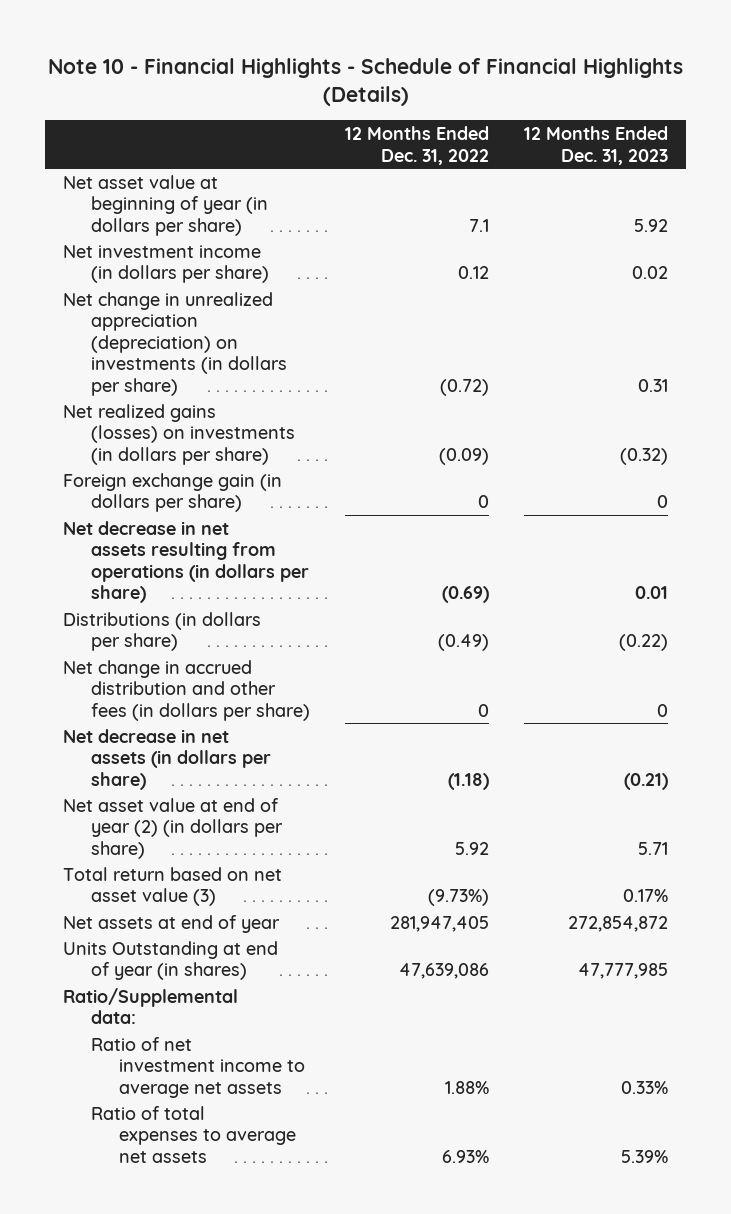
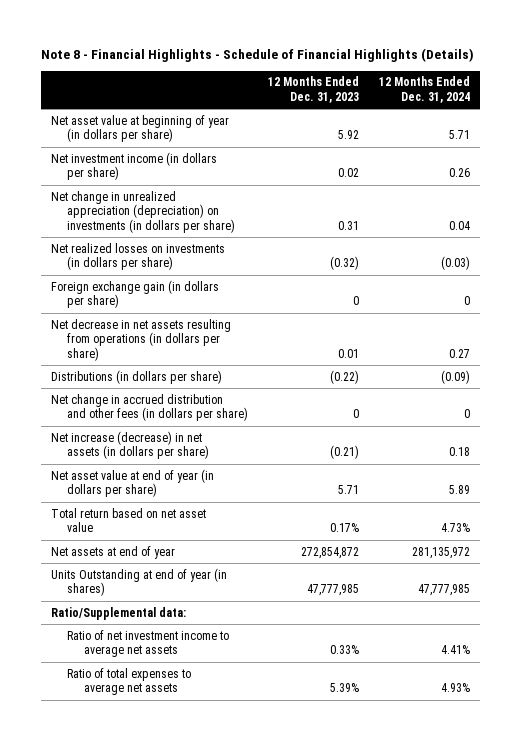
- Note 10 - Financial Highlights - Schedule of Financial Highlights (Details)
+ Note 8 - Financial Highlights - Schedule of Financial Highlights (Details)
- | 12 Months Ended Dec. 31, 2022 | 12 Months Ended Dec. 31, 2023
+ | 12 Months Ended Dec. 31, 2023 | 12 Months Ended Dec. 31, 2024
- Net realized gains (losses) on investments (in dollars per share) | (0.09) | (0.32)
+ Net realized losses on investments (in dollars per share) | (0.32) | (0.03)
- Net decrease in net assets (in dollars per share) | (1.18) | (0.21)
- Net asset value at end of year (2) (in dollars per share) | 5.92 | 5.71
- Total return based on net asset value (3) | (9.73%) | 0.17%
+ Net increase (decrease) in net assets (in dollars per share) | (0.21) | 0.18
+ Net asset value at end of year (in dollars per share) | 5.71 | 5.89
+ Total return based on net asset value | 0.17% | 4.73%

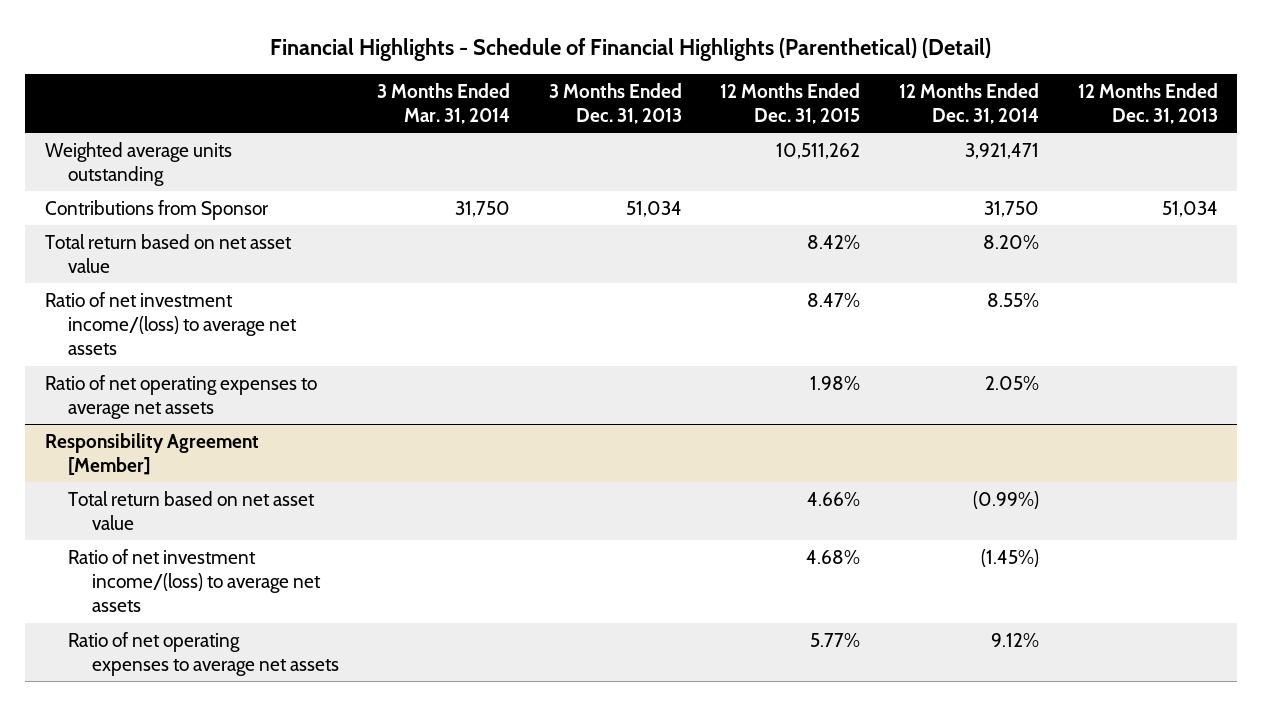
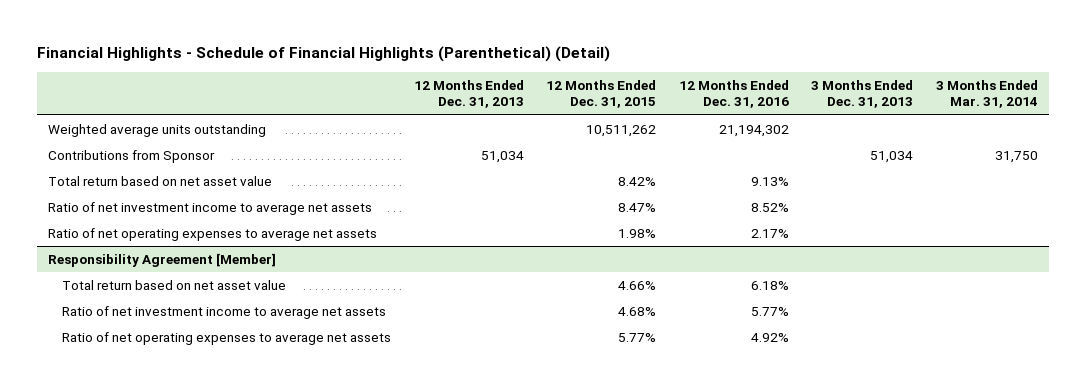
- | 3 Months Ended Mar. 31, 2014 | 3 Months Ended Dec. 31, 2013 | 12 Months Ended Dec. 31, 2015 | 12 Months Ended Dec. 31, 2014 | 12 Months Ended Dec. 31, 2013
+ | 12 Months Ended Dec. 31, 2013 | 12 Months Ended Dec. 31, 2015 | 12 Months Ended Dec. 31, 2016 | 3 Months Ended Dec. 31, 2013 | 3 Months Ended Mar. 31, 2014
- Ratio of net investment income/(loss) to average net assets | | | 8.47% | 8.55% |
+ Ratio of net investment income to average net assets | | 8.47% | 8.52% | |
@ Responsibility Agreement [Member]
- Ratio of net investment income/(loss) to average net assets | | | 4.68% | (1.45%) |
+ Ratio of net investment income to average net assets | | 4.68% | 5.77% | |

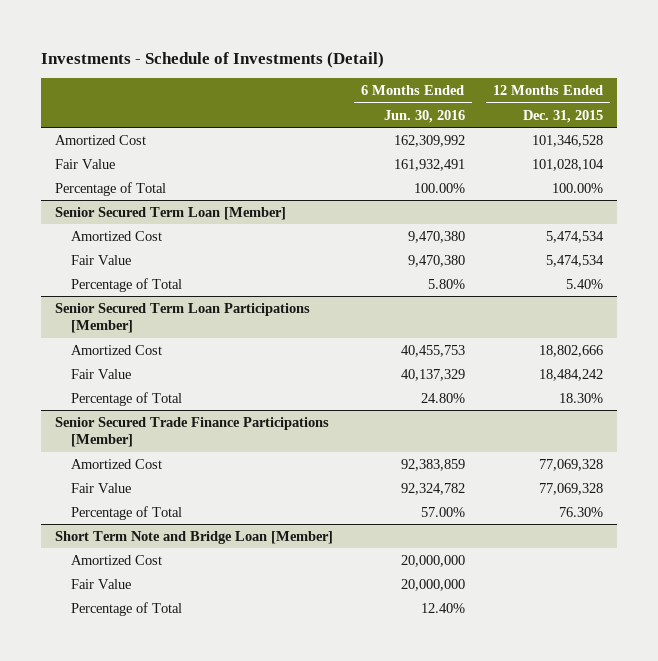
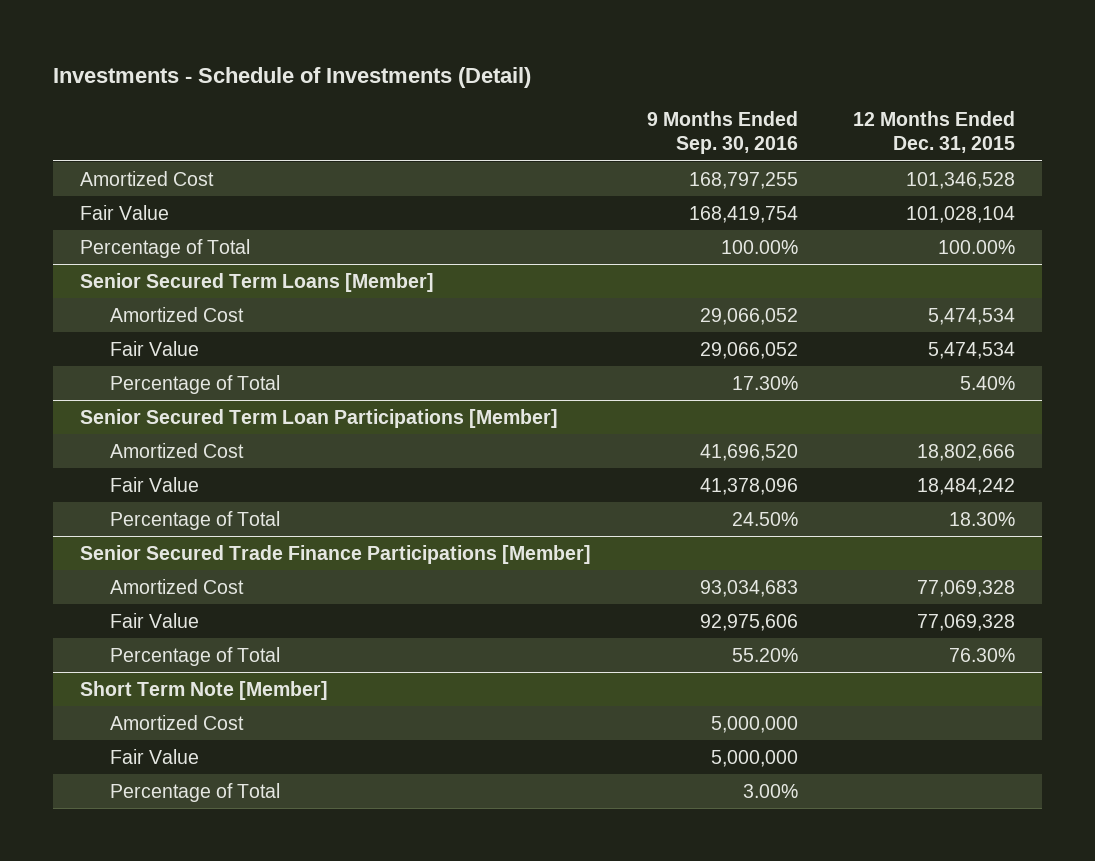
- | 6 Months Ended Jun. 30, 2016 | 12 Months Ended Dec. 31, 2015
+ | 9 Months Ended Sep. 30, 2016 | 12 Months Ended Dec. 31, 2015
- Senior Secured Term Loan [Member]
+ Senior Secured Term Loans [Member]
- Short Term Note and Bridge Loan [Member]
+ Short Term Note [Member]

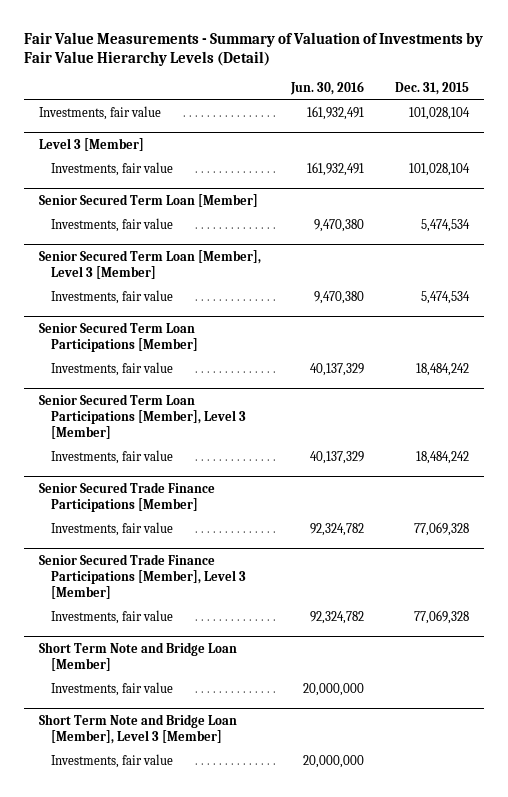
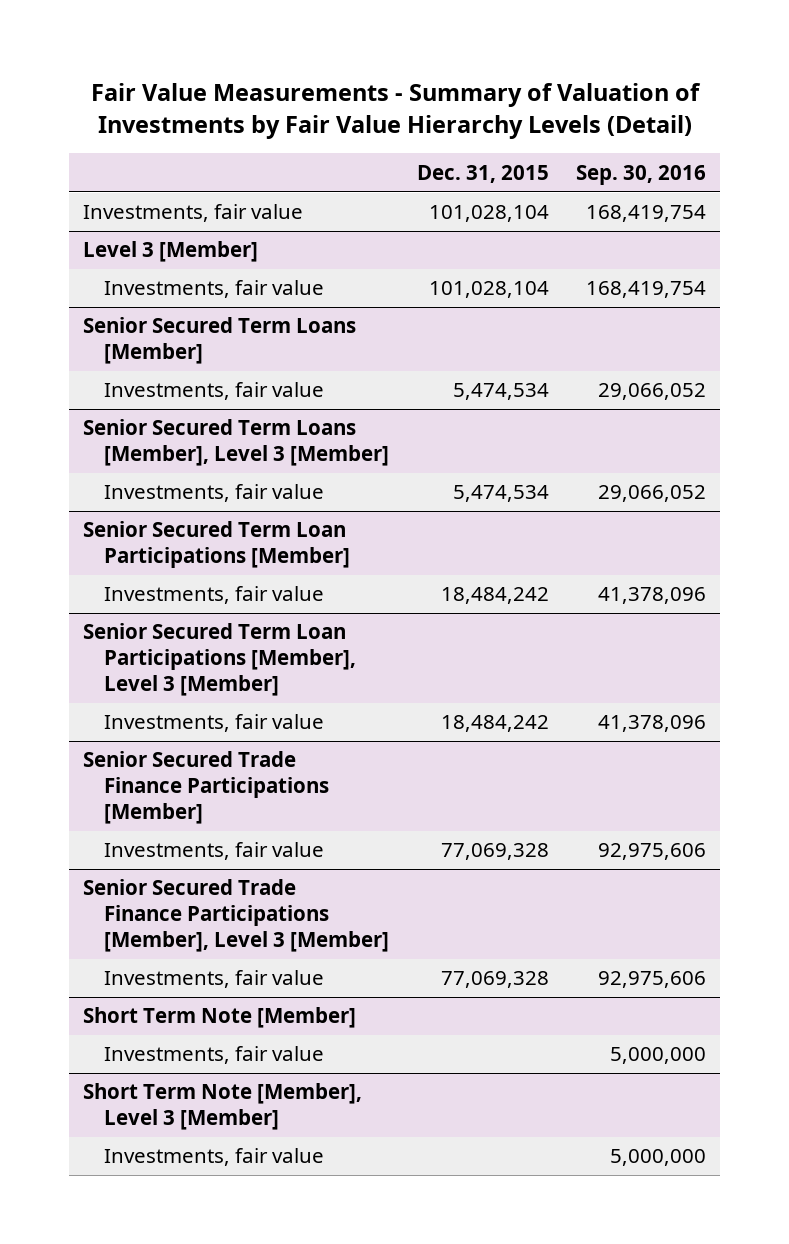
- | Jun. 30, 2016 | Dec. 31, 2015
+ | Dec. 31, 2015 | Sep. 30, 2016
- Senior Secured Term Loan [Member]
+ Senior Secured Term Loans [Member]
- Senior Secured Term Loan [Member], Level 3 [Member]
+ Senior Secured Term Loans [Member], Level 3 [Member]
- Short Term Note and Bridge Loan [Member]
+ Short Term Note [Member]
- Short Term Note and Bridge Loan [Member], Level 3 [Member]
+ Short Term Note [Member], Level 3 [Member]

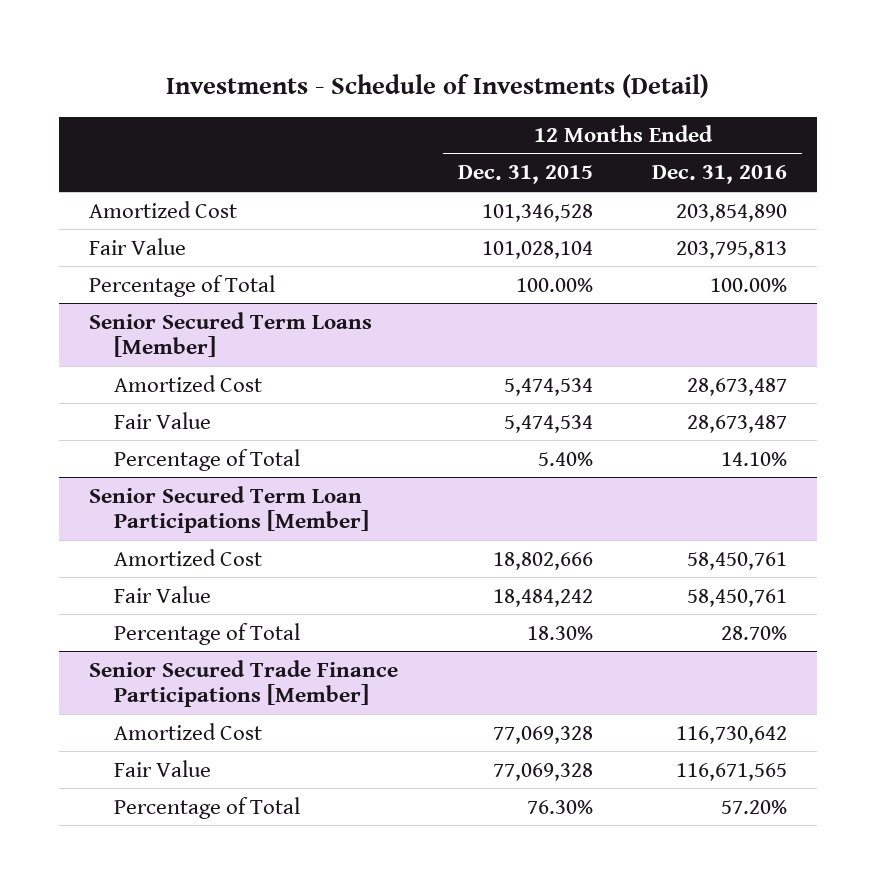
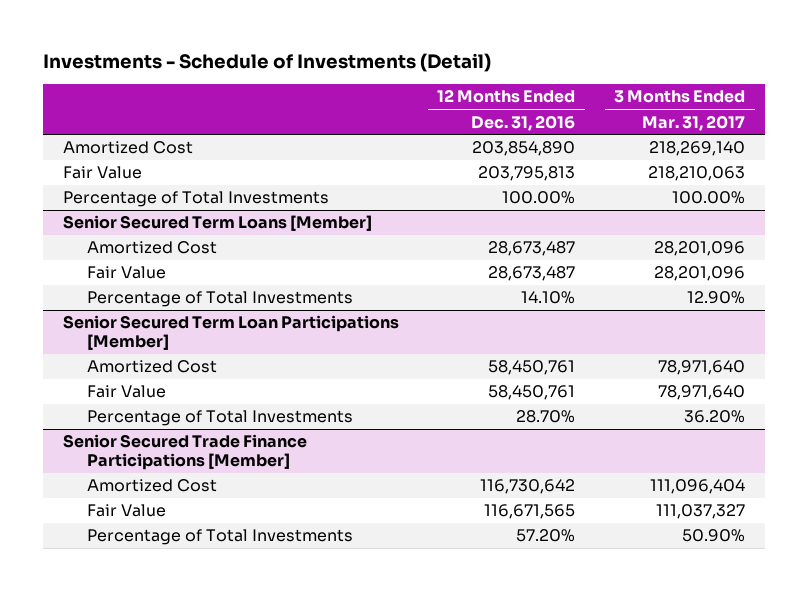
- | 12 Months Ended Dec. 31, 2015 | 12 Months Ended Dec. 31, 2016
+ | 12 Months Ended Dec. 31, 2016 | 3 Months Ended Mar. 31, 2017
- Percentage of Total | 100.00% | 100.00%
+ Percentage of Total Investments | 100.00% | 100.00%
@ Senior Secured Term Loans [Member]
- Percentage of Total | 5.40% | 14.10%
+ Percentage of Total Investments | 14.10% | 12.90%
@ Senior Secured Term Loan Participations [Member]
- Percentage of Total | 18.30% | 28.70%
+ Percentage of Total Investments | 28.70% | 36.20%
@ Senior Secured Trade Finance Participations [Member]
- Percentage of Total | 76.30% | 57.20%
+ Percentage of Total Investments | 57.20% | 50.90%

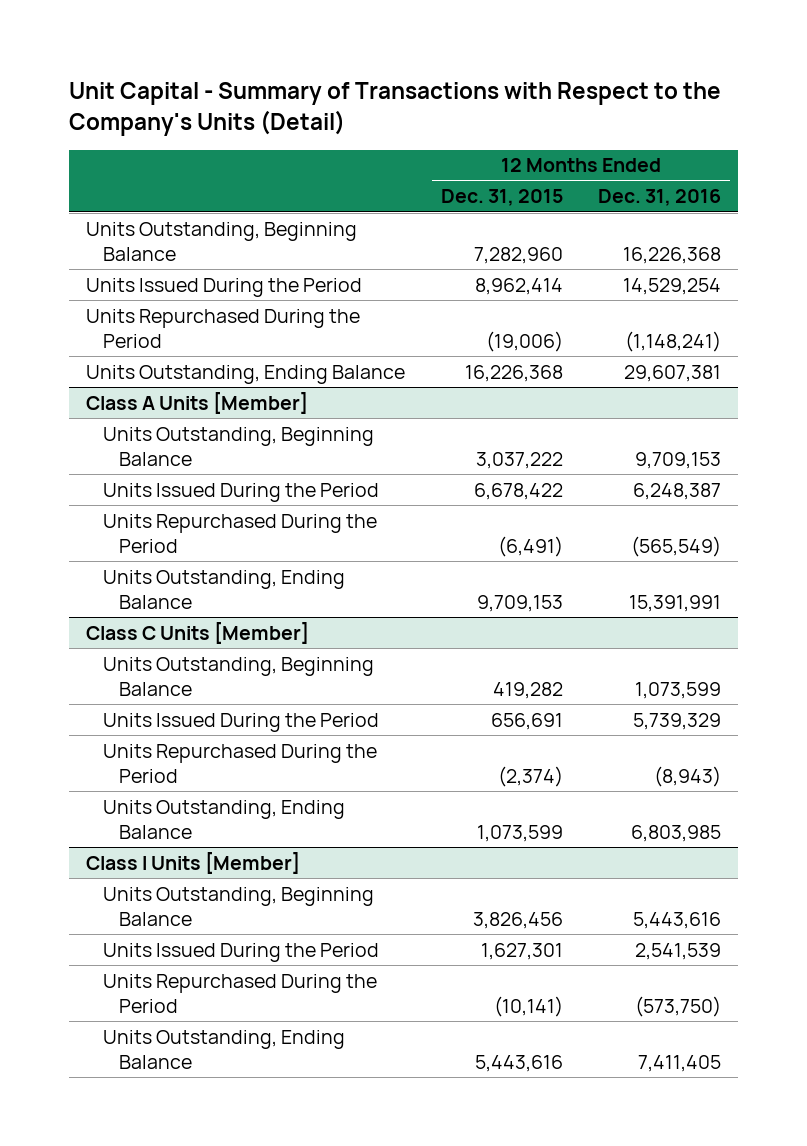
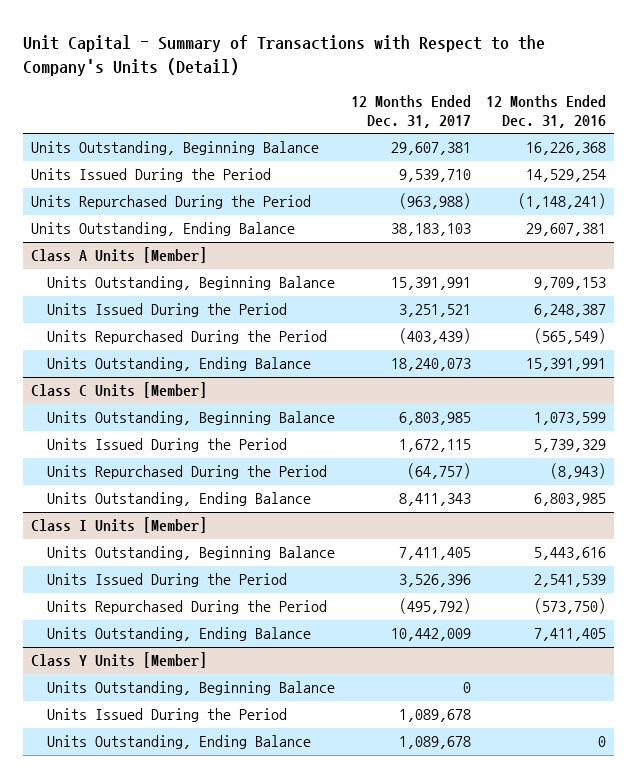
- | 12 Months Ended Dec. 31, 2015 | 12 Months Ended Dec. 31, 2016
+ | 12 Months Ended Dec. 31, 2017 | 12 Months Ended Dec. 31, 2016
+ Class Y Units [Member]
+ Units Outstanding, Beginning Balance | 0 |
+ Units Issued During the Period | 1,089,678 |
+ Units Outstanding, Ending Balance | 1,089,678 | 0

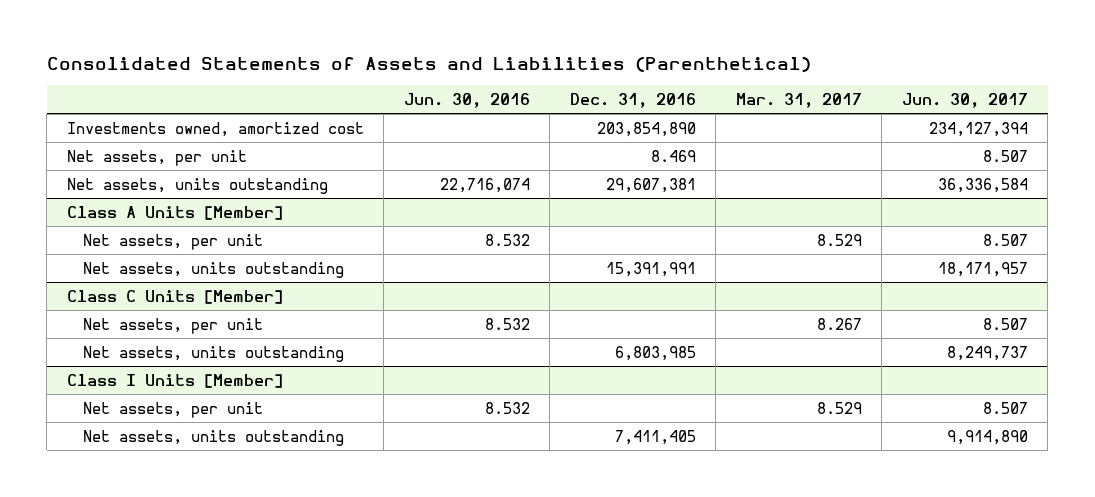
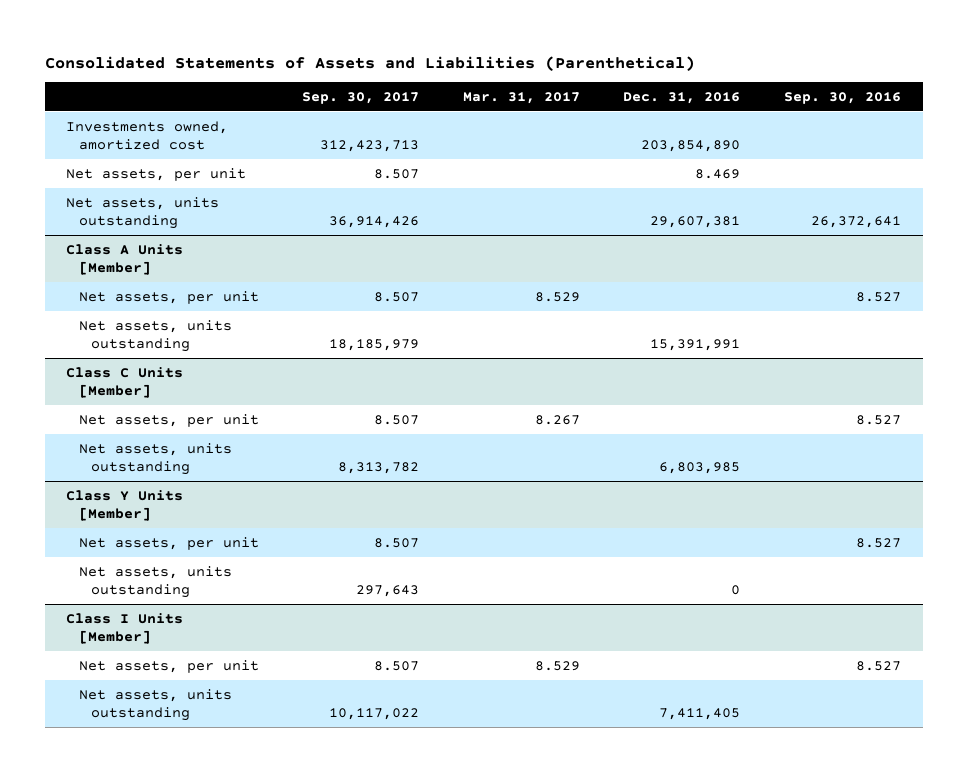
- | Jun. 30, 2016 | Dec. 31, 2016 | Mar. 31, 2017 | Jun. 30, 2017
+ | Sep. 30, 2017 | Mar. 31, 2017 | Dec. 31, 2016 | Sep. 30, 2016
+ Class Y Units [Member]
+ Net assets, per unit | 8.507 | | | 8.527
+ Net assets, units outstanding | 297,643 | | 0 |

